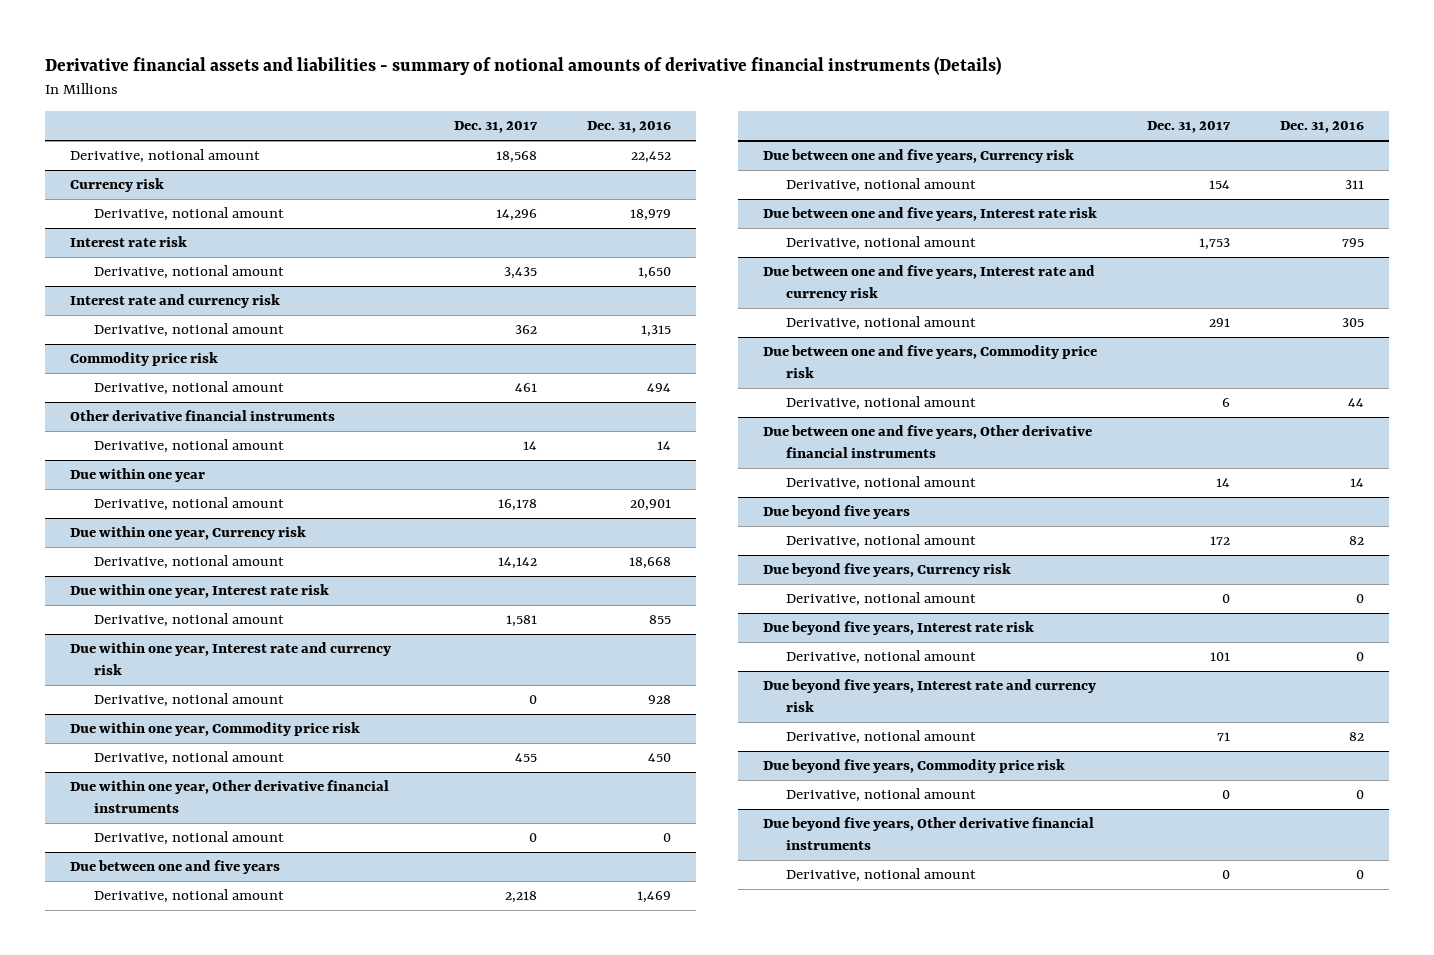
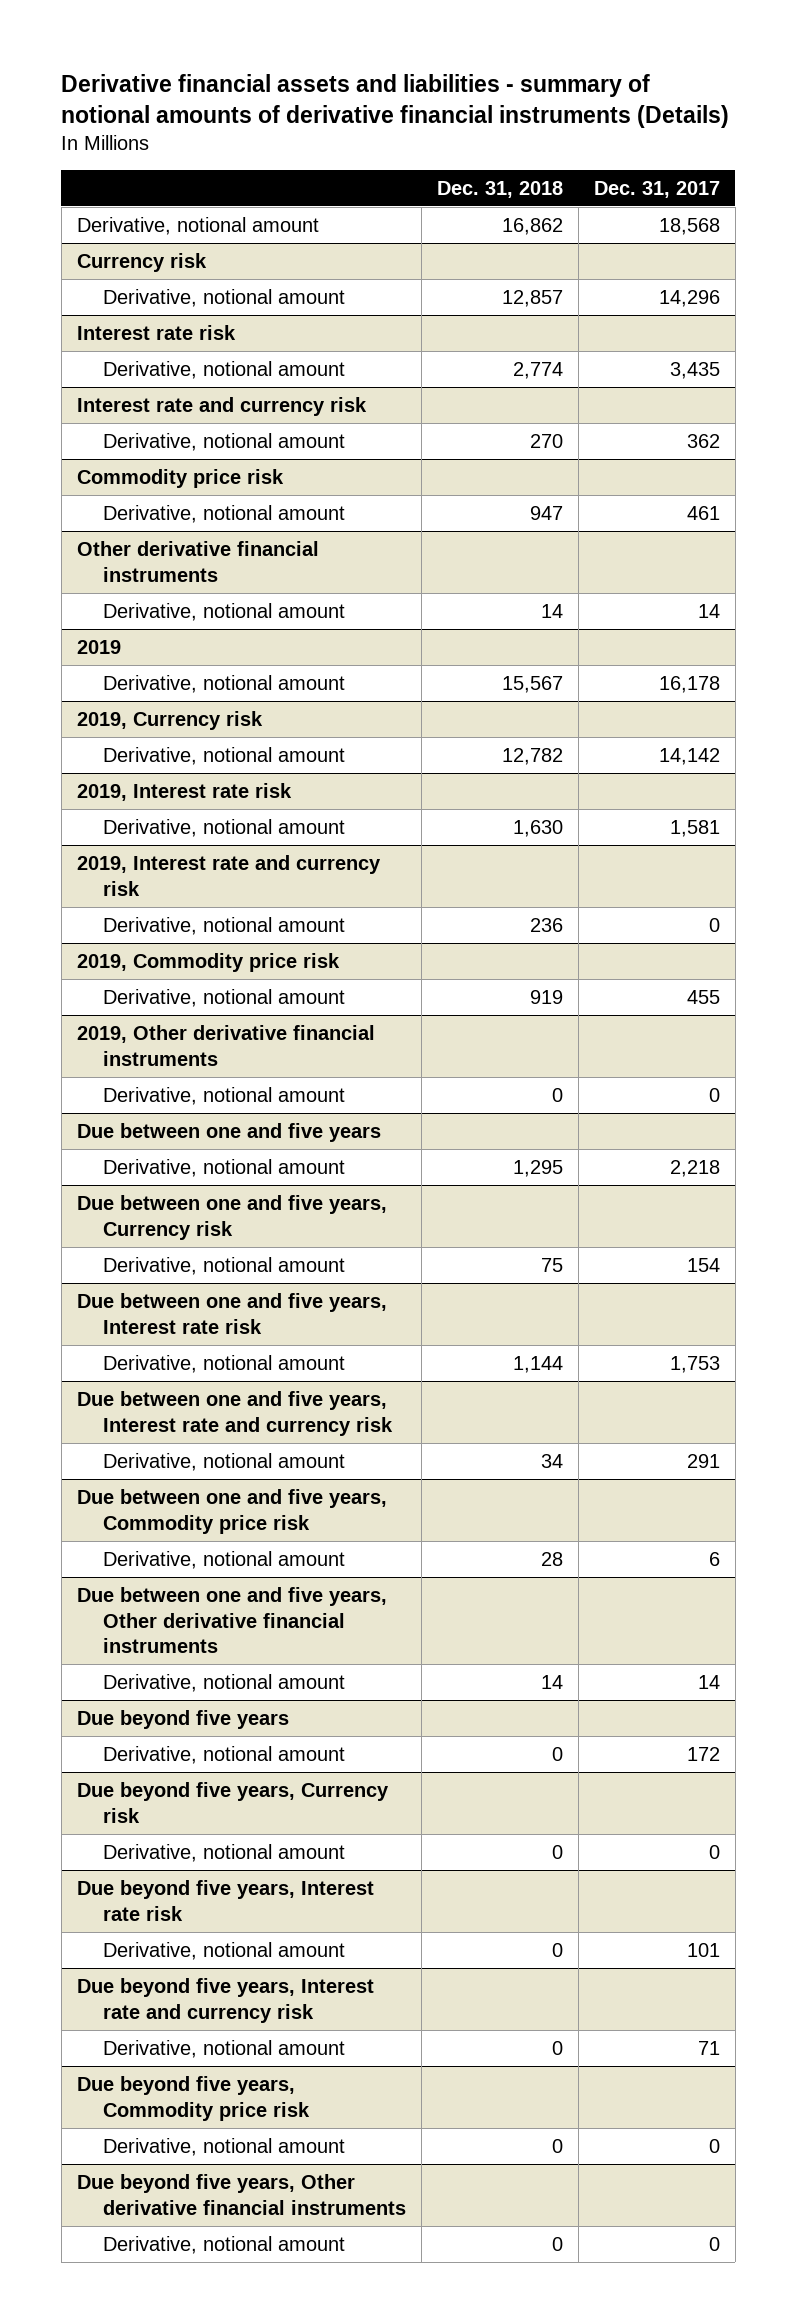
- | Dec. 31, 2017 | Dec. 31, 2016
+ | Dec. 31, 2018 | Dec. 31, 2017
- Due within one year
+ 2019
- Due within one year, Currency risk
+ 2019, Currency risk
- Due within one year, Interest rate risk
+ 2019, Interest rate risk
- Due within one year, Interest rate and currency risk
+ 2019, Interest rate and currency risk
- Due within one year, Commodity price risk
+ 2019, Commodity price risk
- Due within one year, Other derivative financial instruments
+ 2019, Other derivative financial instruments

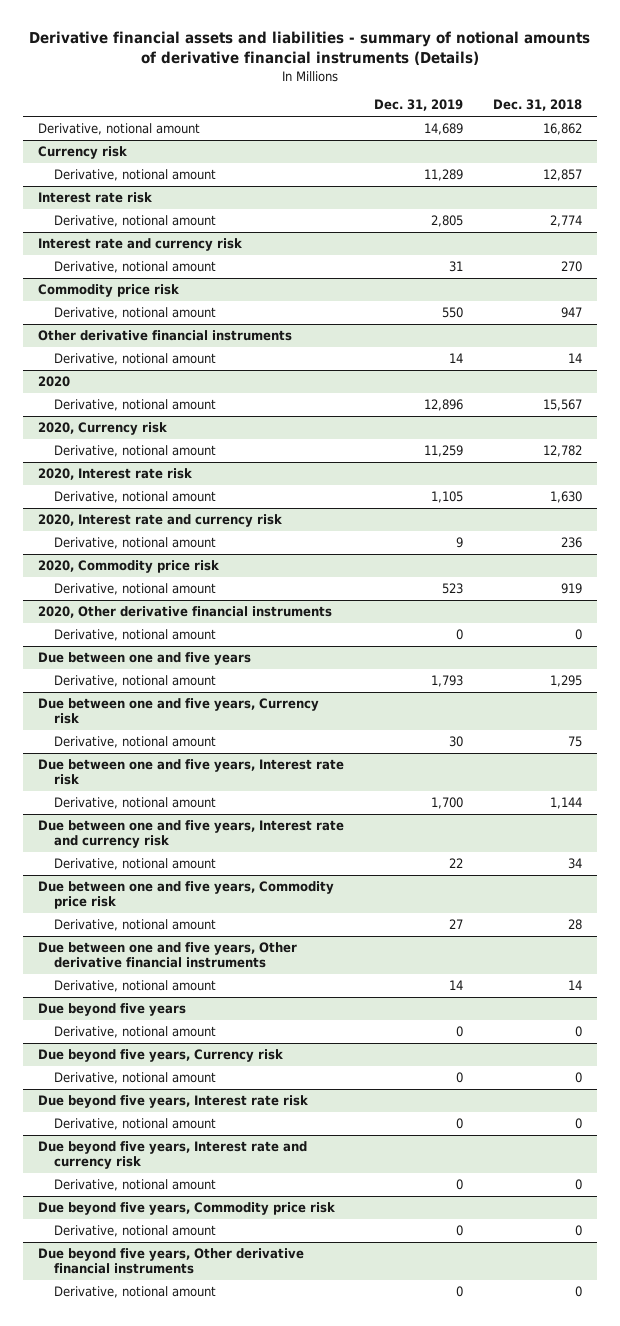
- | Dec. 31, 2018 | Dec. 31, 2017
+ | Dec. 31, 2019 | Dec. 31, 2018
- 2019
+ 2020
- 2019, Currency risk
+ 2020, Currency risk
- 2019, Interest rate risk
+ 2020, Interest rate risk
- 2019, Interest rate and currency risk
+ 2020, Interest rate and currency risk
- 2019, Commodity price risk
+ 2020, Commodity price risk
- 2019, Other derivative financial instruments
+ 2020, Other derivative financial instruments

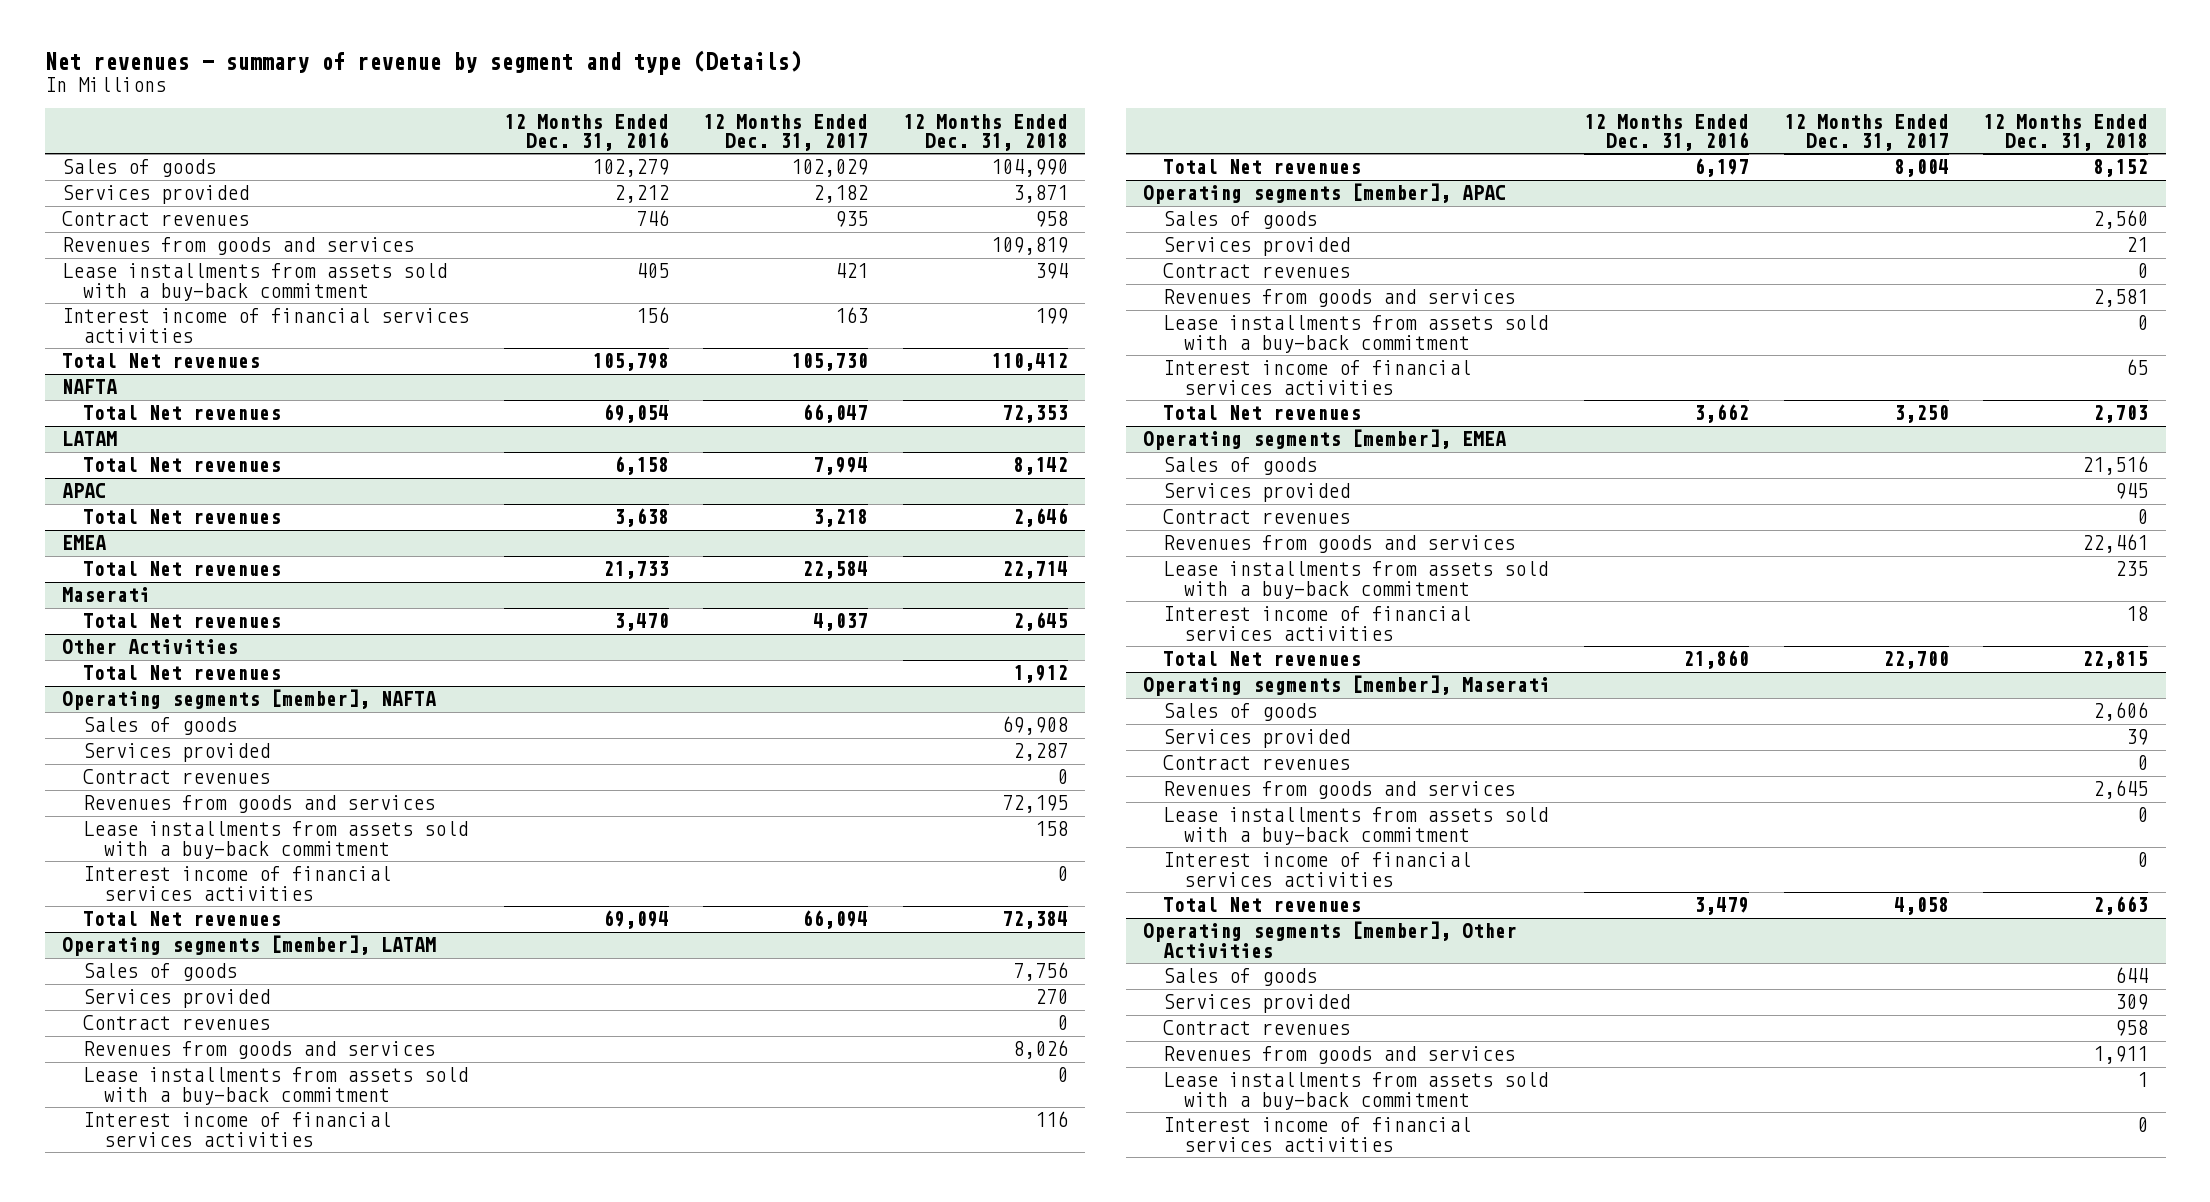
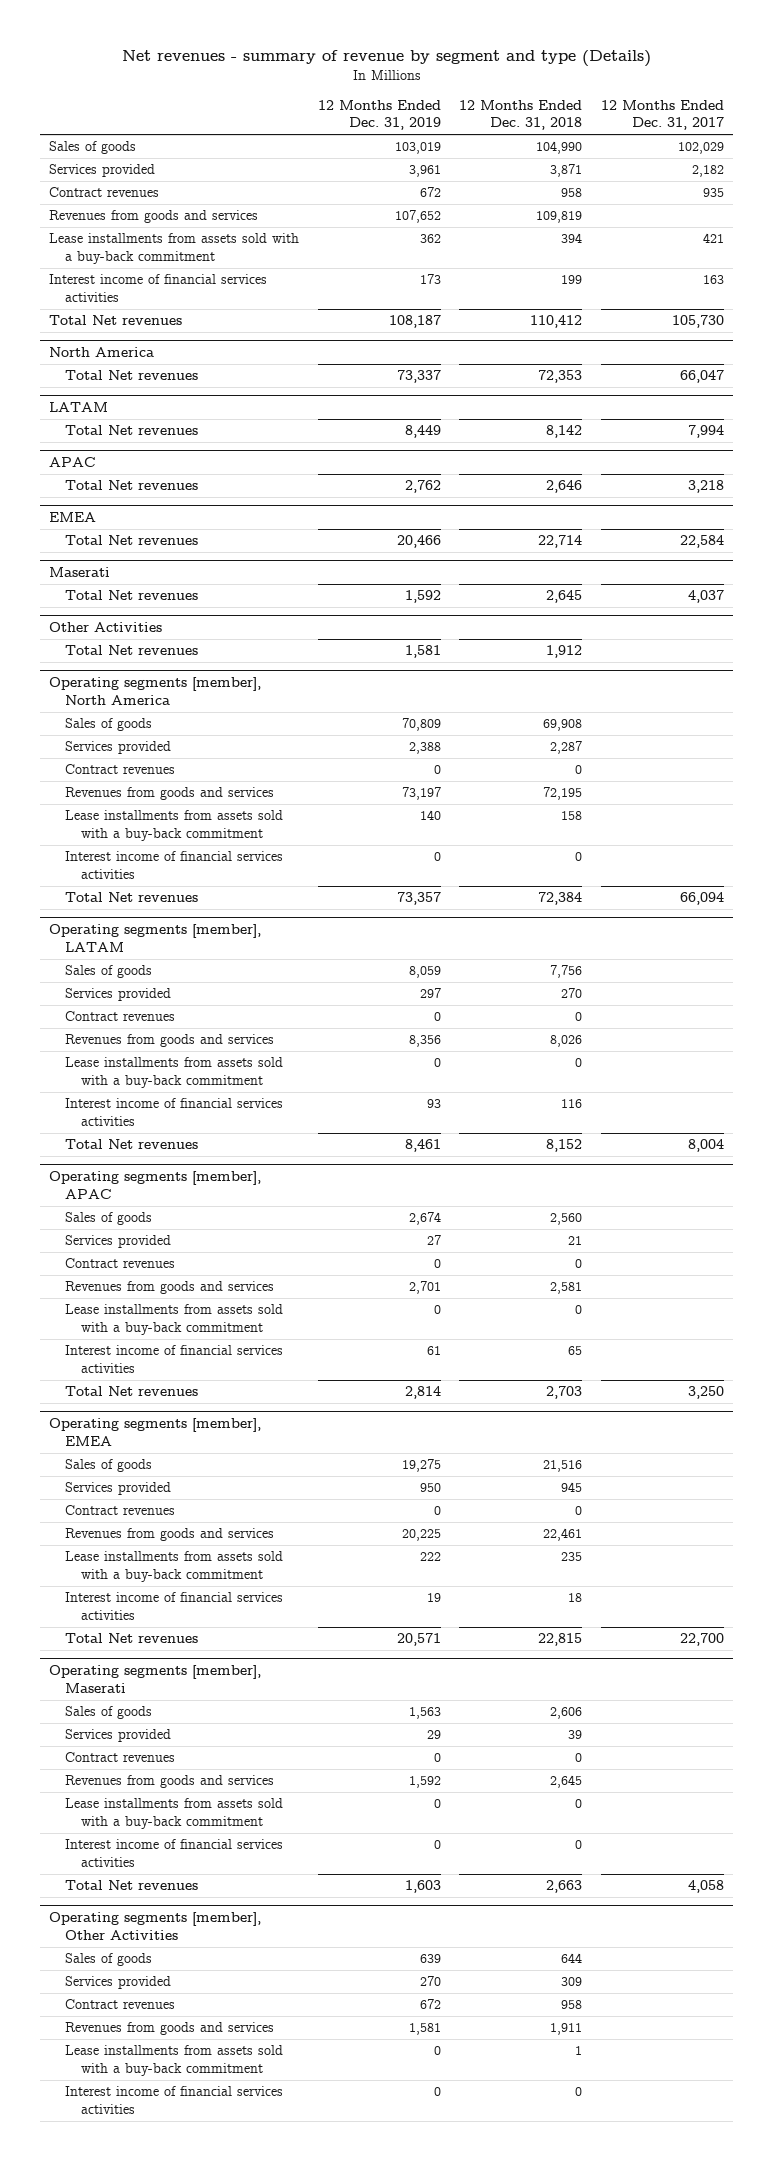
- | 12 Months Ended Dec. 31, 2016 | 12 Months Ended Dec. 31, 2017 | 12 Months Ended Dec. 31, 2018
+ | 12 Months Ended Dec. 31, 2019 | 12 Months Ended Dec. 31, 2018 | 12 Months Ended Dec. 31, 2017
- NAFTA
+ North America
- Operating segments [member], NAFTA
+ Operating segments [member], North America

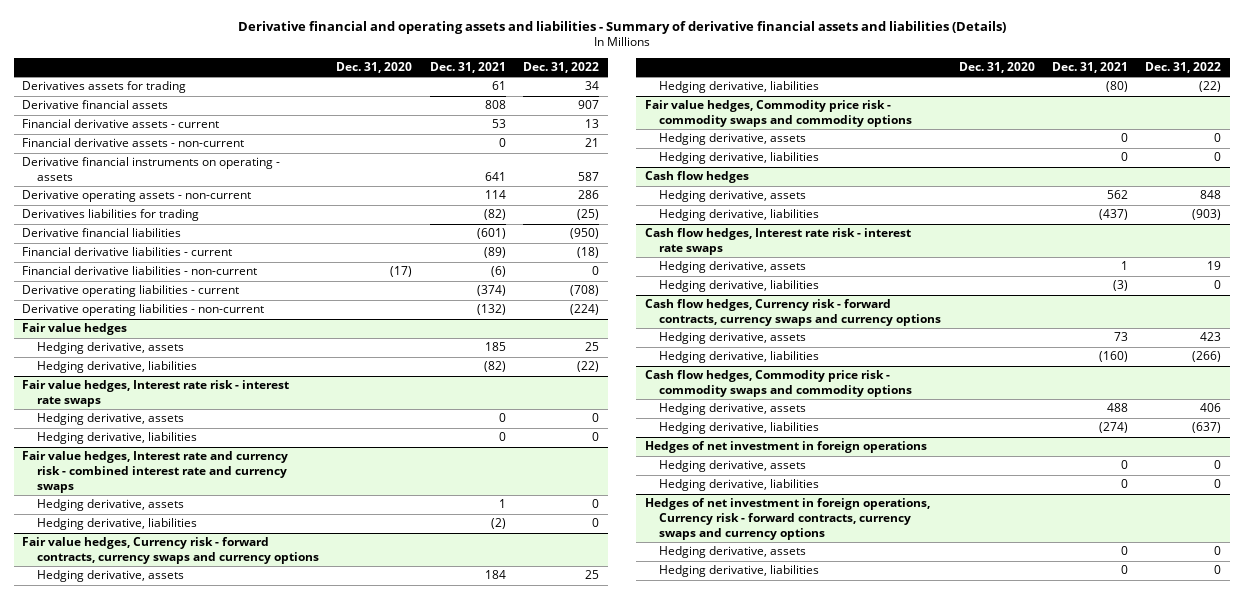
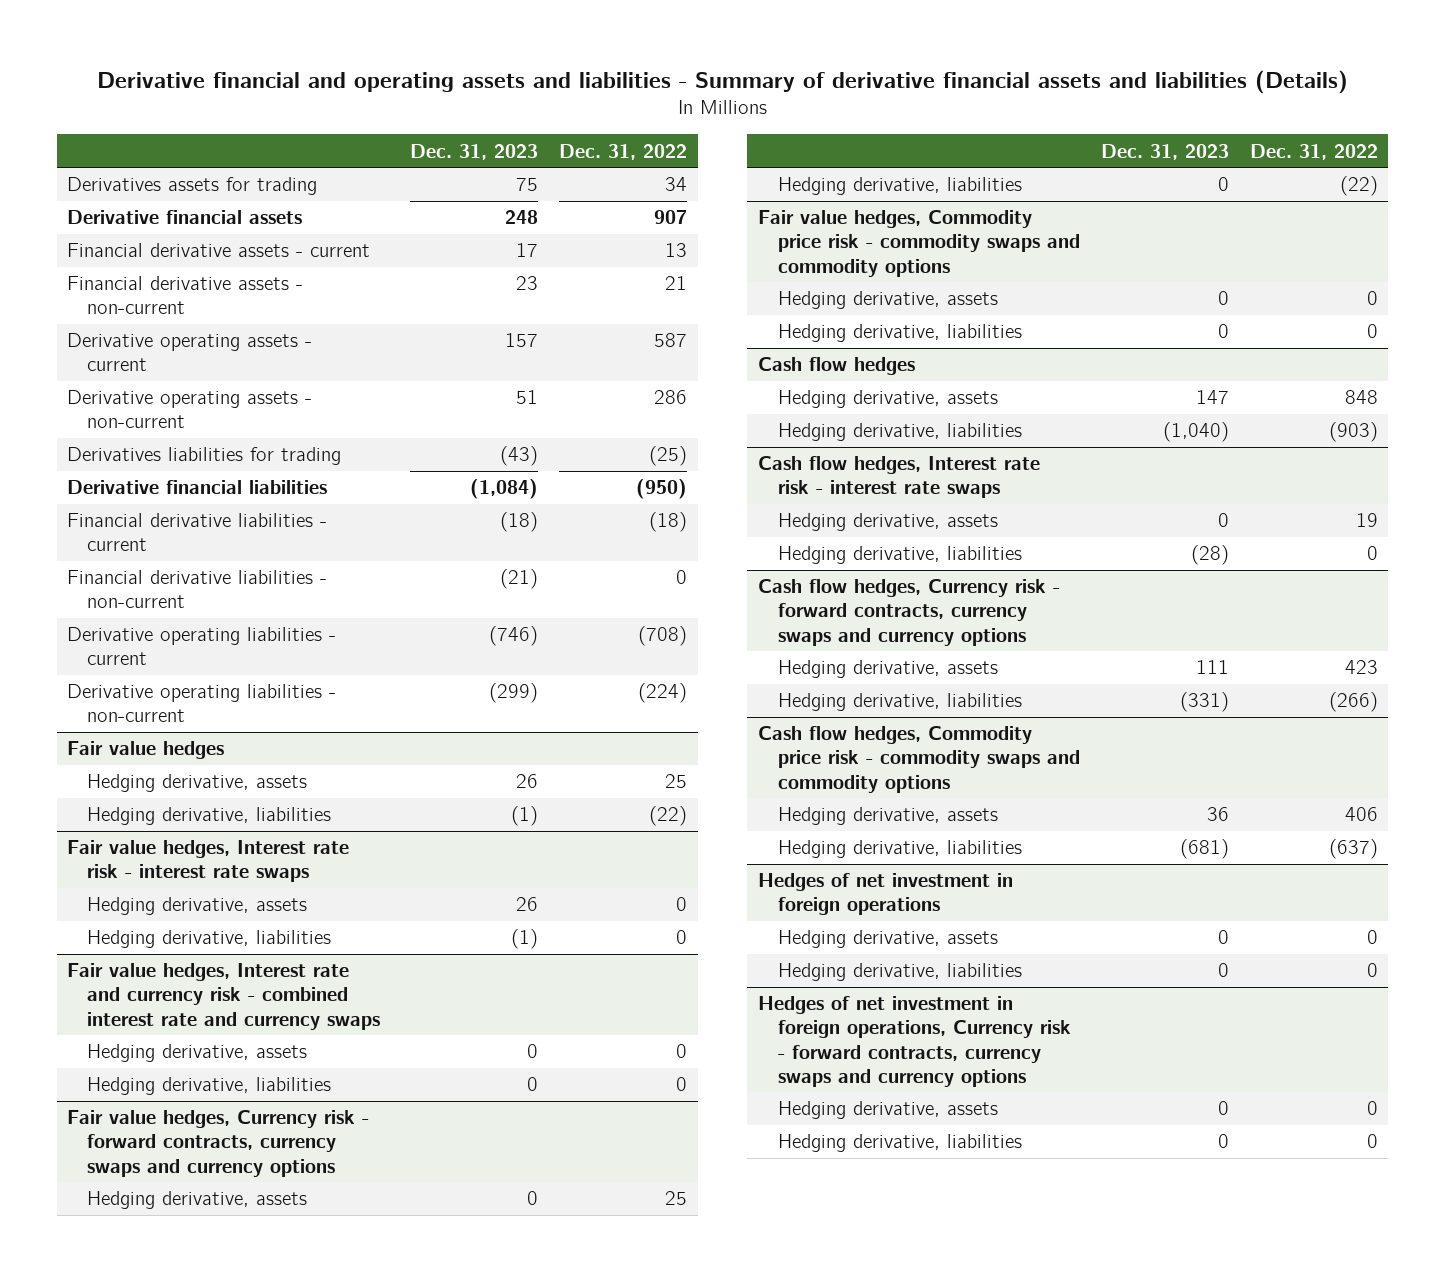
- | Dec. 31, 2020 | Dec. 31, 2021 | Dec. 31, 2022
+ | Dec. 31, 2023 | Dec. 31, 2022
- Derivative financial instruments on operating - assets | | 641 | 587
+ Derivative operating assets - current | 157 | 587

